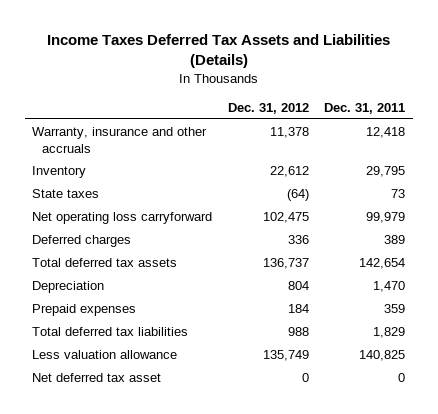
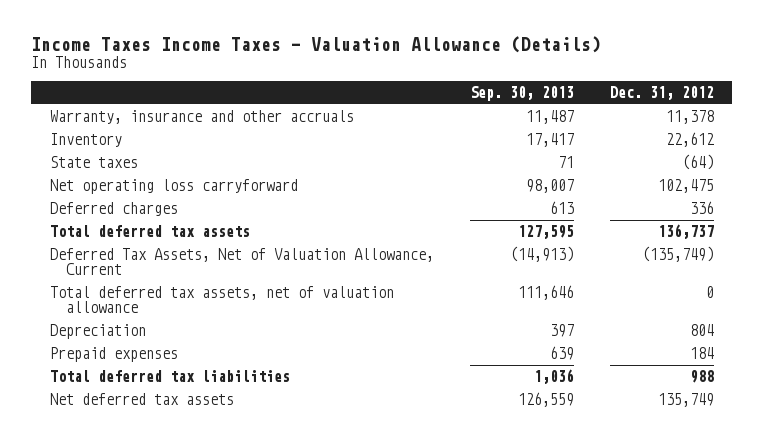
- Income Taxes Deferred Tax Assets and Liabilities (Details)
+ Income Taxes Income Taxes - Valuation Allowance (Details)
- | Dec. 31, 2012 | Dec. 31, 2011
+ | Sep. 30, 2013 | Dec. 31, 2012
+ Deferred Tax Assets, Net of Valuation Allowance, Current | (14,913) | (135,749)
+ Total deferred tax assets, net of valuation allowance | 111,646 | 0
- Less valuation allowance | 135,749 | 140,825
- Net deferred tax asset | 0 | 0
+ Net deferred tax assets | 126,559 | 135,749

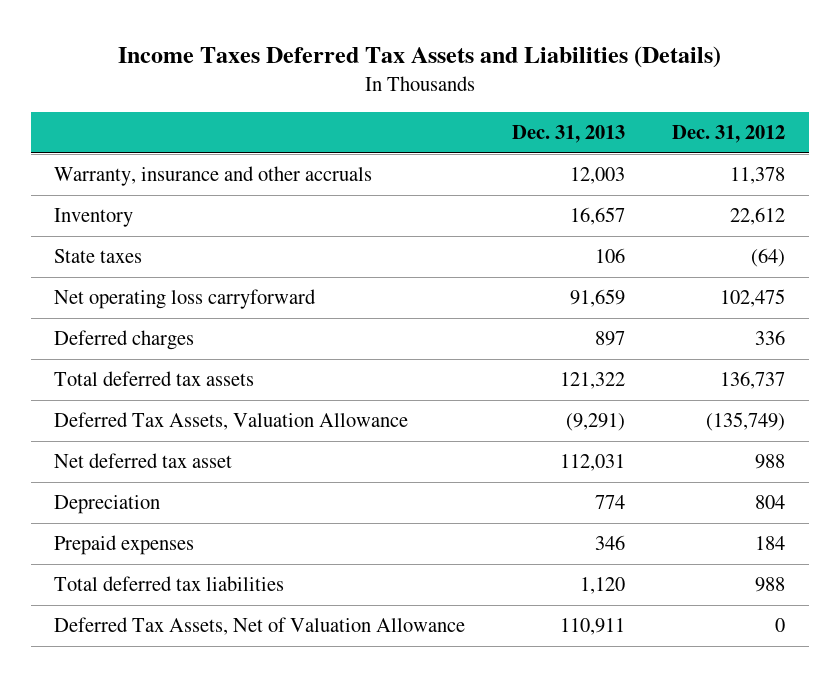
- Income Taxes Income Taxes - Valuation Allowance (Details)
+ Income Taxes Deferred Tax Assets and Liabilities (Details)
- | Sep. 30, 2013 | Dec. 31, 2012
+ | Dec. 31, 2013 | Dec. 31, 2012
- Deferred Tax Assets, Net of Valuation Allowance, Current | (14,913) | (135,749)
- Total deferred tax assets, net of valuation allowance | 111,646 | 0
+ Deferred Tax Assets, Valuation Allowance | (9,291) | (135,749)
+ Net deferred tax asset | 112,031 | 988
- Net deferred tax assets | 126,559 | 135,749
+ Deferred Tax Assets, Net of Valuation Allowance | 110,911 | 0

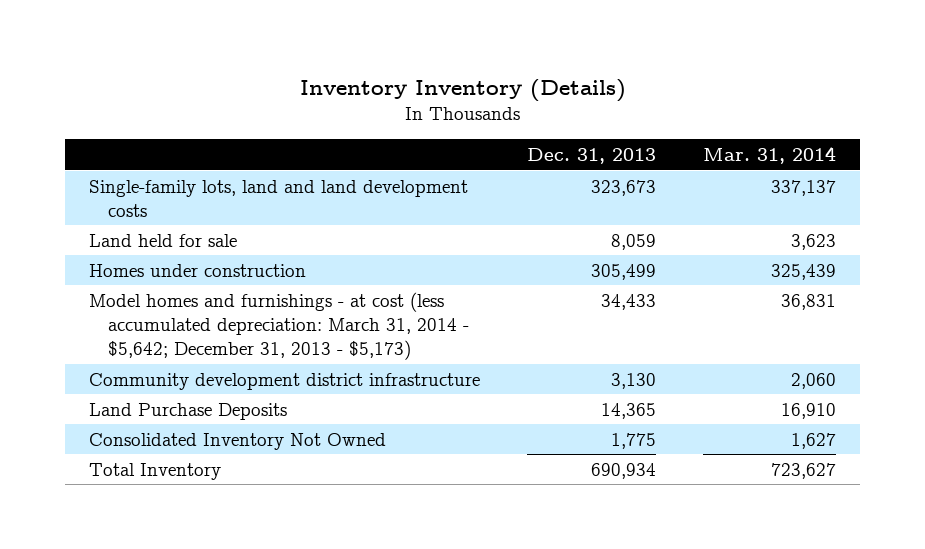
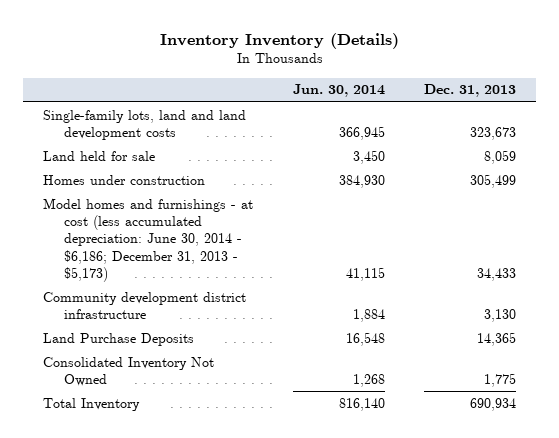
- | Dec. 31, 2013 | Mar. 31, 2014
+ | Jun. 30, 2014 | Dec. 31, 2013
- Model homes and furnishings - at cost (less accumulated depreciation: March 31, 2014 - $5,642; December 31, 2013 - $5,173) | 34,433 | 36,831
+ Model homes and furnishings - at cost (less accumulated depreciation: June 30, 2014 - $6,186; December 31, 2013 - $5,173) | 41,115 | 34,433

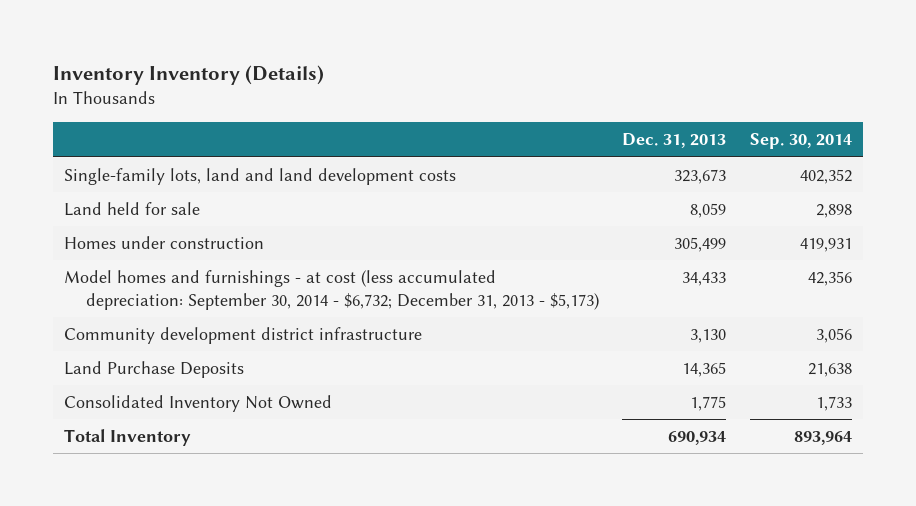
- | Jun. 30, 2014 | Dec. 31, 2013
+ | Dec. 31, 2013 | Sep. 30, 2014
- Model homes and furnishings - at cost (less accumulated depreciation: June 30, 2014 - $6,186; December 31, 2013 - $5,173) | 41,115 | 34,433
+ Model homes and furnishings - at cost (less accumulated depreciation: September 30, 2014 - $6,732; December 31, 2013 - $5,173) | 34,433 | 42,356

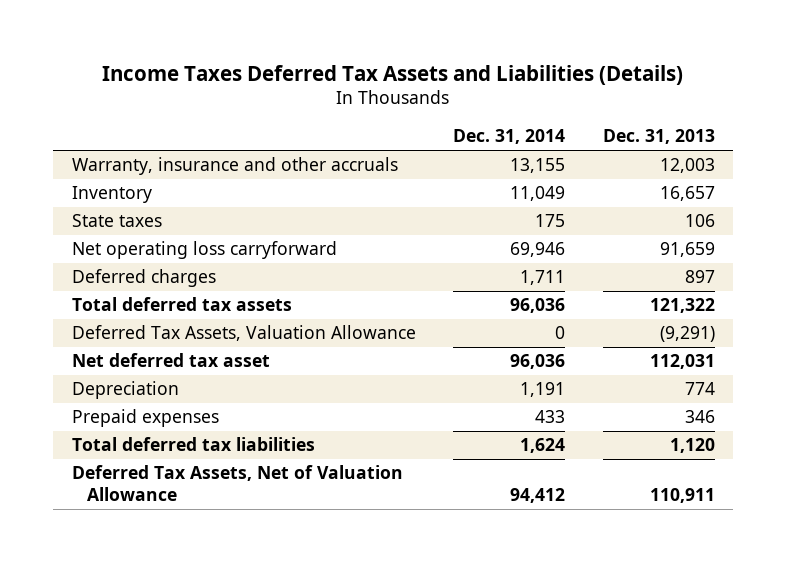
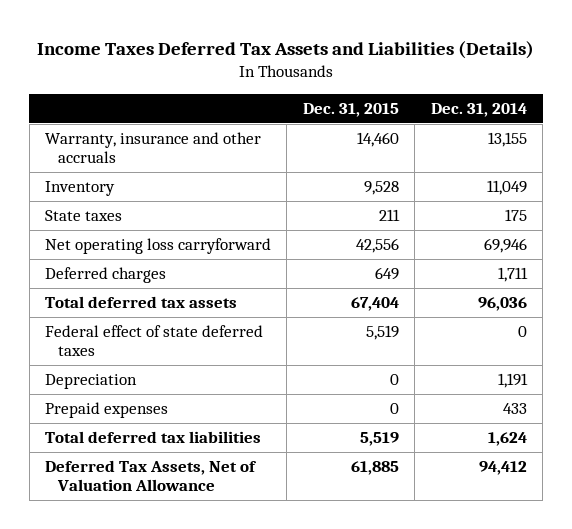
- | Dec. 31, 2014 | Dec. 31, 2013
+ | Dec. 31, 2015 | Dec. 31, 2014
- Deferred Tax Assets, Valuation Allowance | 0 | (9,291)
- Net deferred tax asset | 96,036 | 112,031
+ Federal effect of state deferred taxes | 5,519 | 0

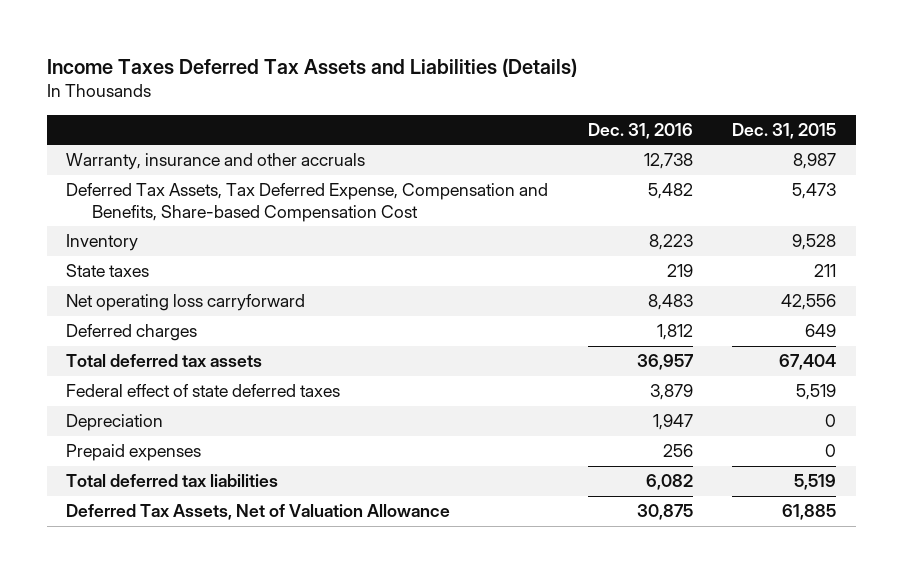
- | Dec. 31, 2015 | Dec. 31, 2014
+ | Dec. 31, 2016 | Dec. 31, 2015
- Warranty, insurance and other accruals | 14,460 | 13,155
+ Warranty, insurance and other accruals | 12,738 | 8,987
+ Deferred Tax Assets, Tax Deferred Expense, Compensation and Benefits, Share-based Compensation Cost | 5,482 | 5,473

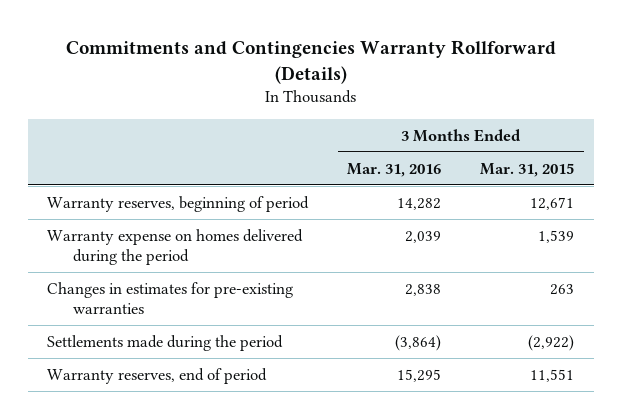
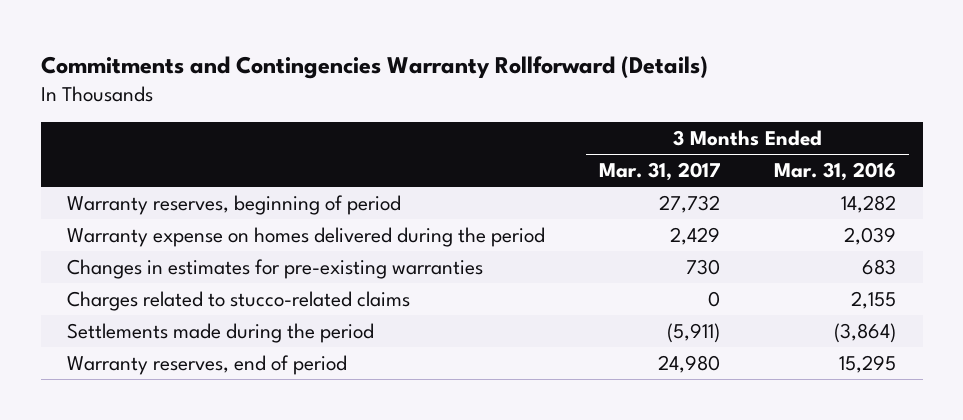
- | 3 Months Ended Mar. 31, 2016 | 3 Months Ended Mar. 31, 2015
+ | 3 Months Ended Mar. 31, 2017 | 3 Months Ended Mar. 31, 2016
- Changes in estimates for pre-existing warranties | 2,838 | 263
+ Changes in estimates for pre-existing warranties | 730 | 683
+ Charges related to stucco-related claims | 0 | 2,155

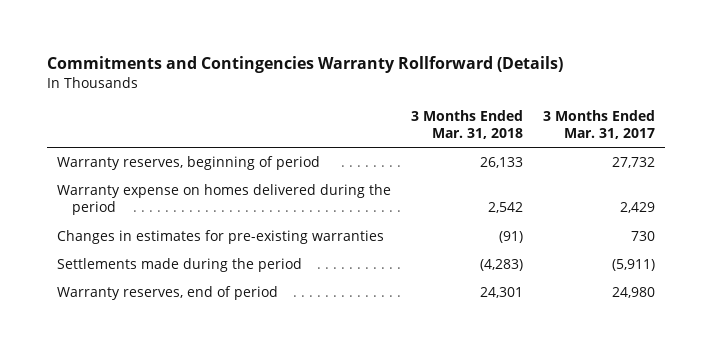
- | 3 Months Ended Mar. 31, 2017 | 3 Months Ended Mar. 31, 2016
+ | 3 Months Ended Mar. 31, 2018 | 3 Months Ended Mar. 31, 2017
- Charges related to stucco-related claims | 0 | 2,155

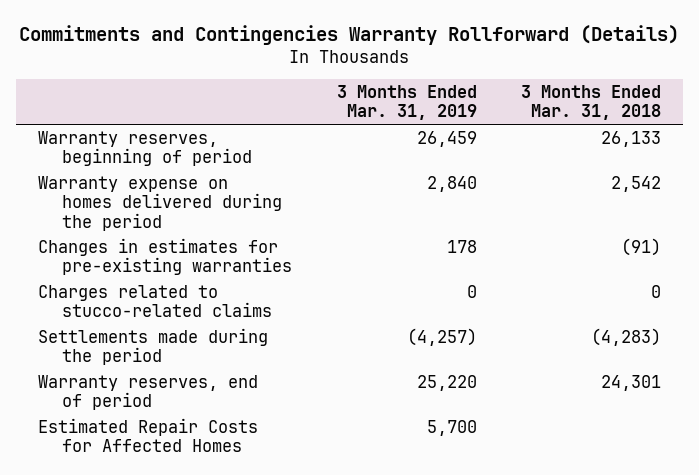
- | 3 Months Ended Mar. 31, 2018 | 3 Months Ended Mar. 31, 2017
+ | 3 Months Ended Mar. 31, 2019 | 3 Months Ended Mar. 31, 2018
+ Charges related to stucco-related claims | 0 | 0
+ Estimated Repair Costs for Affected Homes | 5,700 |

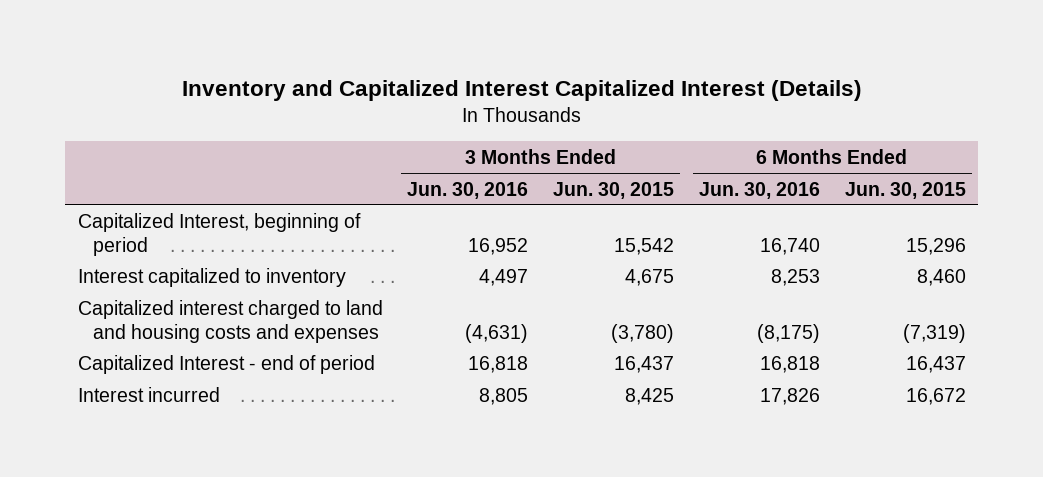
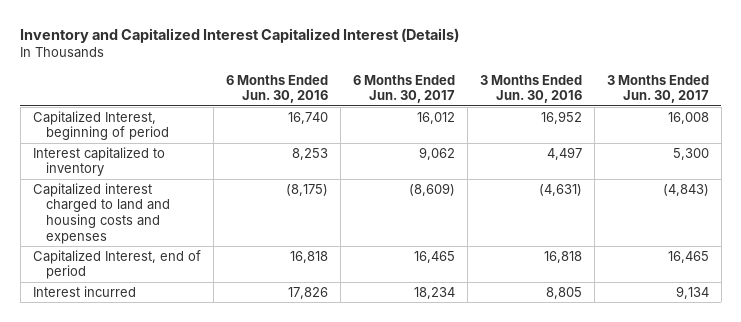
- | 3 Months Ended Jun. 30, 2016 | 3 Months Ended Jun. 30, 2015 | 6 Months Ended Jun. 30, 2016 | 6 Months Ended Jun. 30, 2015
+ | 6 Months Ended Jun. 30, 2016 | 6 Months Ended Jun. 30, 2017 | 3 Months Ended Jun. 30, 2016 | 3 Months Ended Jun. 30, 2017
- Capitalized Interest - end of period | 16,818 | 16,437 | 16,818 | 16,437
+ Capitalized Interest, end of period | 16,818 | 16,465 | 16,818 | 16,465

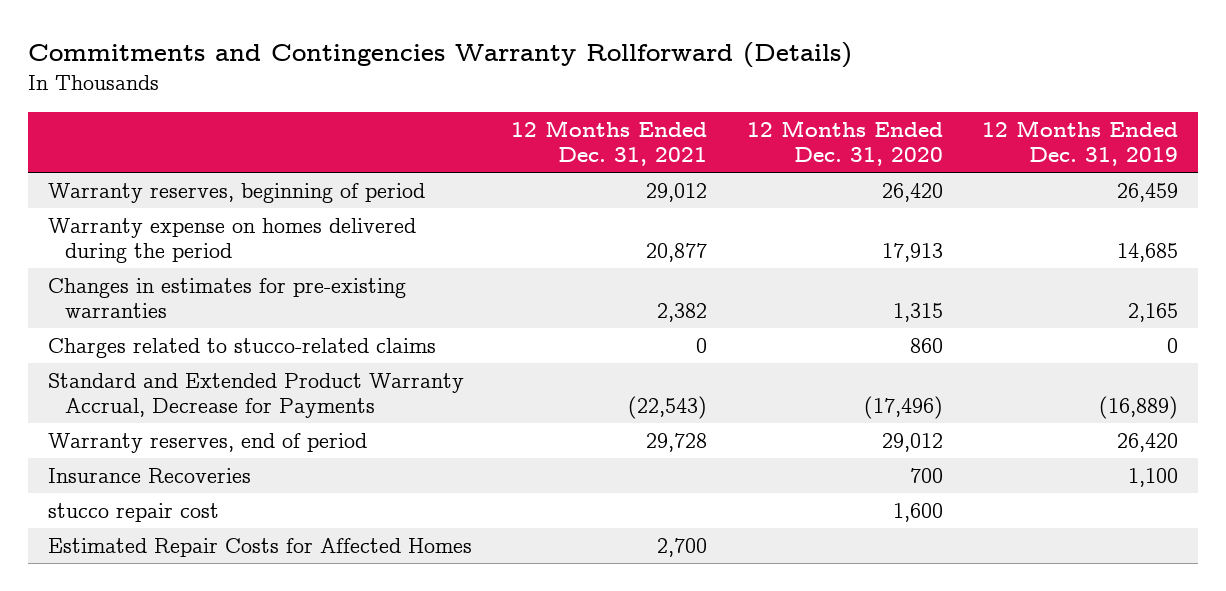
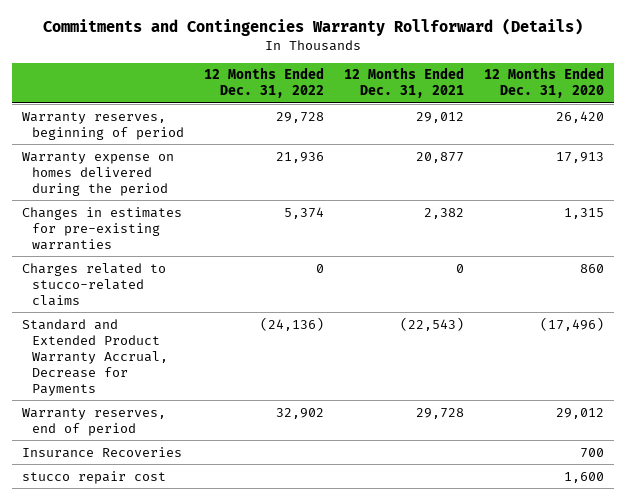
- | 12 Months Ended Dec. 31, 2021 | 12 Months Ended Dec. 31, 2020 | 12 Months Ended Dec. 31, 2019
+ | 12 Months Ended Dec. 31, 2022 | 12 Months Ended Dec. 31, 2021 | 12 Months Ended Dec. 31, 2020
- Estimated Repair Costs for Affected Homes | 2,700 | |

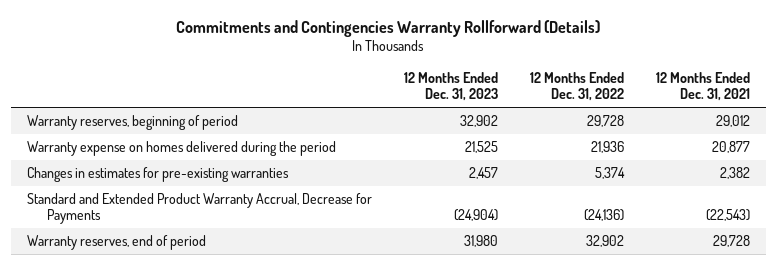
- | 12 Months Ended Dec. 31, 2022 | 12 Months Ended Dec. 31, 2021 | 12 Months Ended Dec. 31, 2020
+ | 12 Months Ended Dec. 31, 2023 | 12 Months Ended Dec. 31, 2022 | 12 Months Ended Dec. 31, 2021
- Charges related to stucco-related claims | 0 | 0 | 860
- Insurance Recoveries | | | 700
- stucco repair cost | | | 1,600

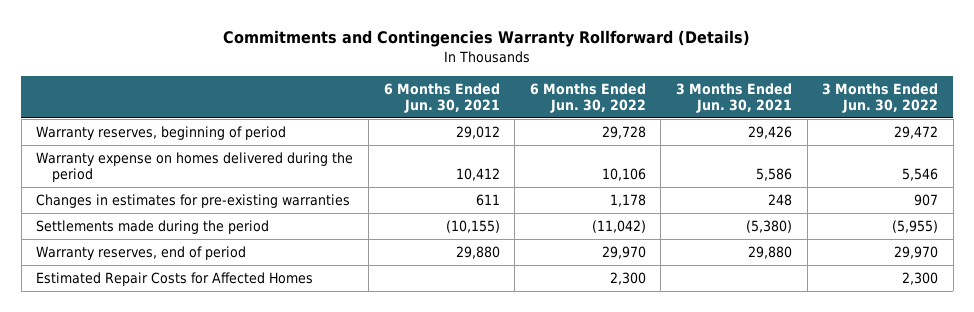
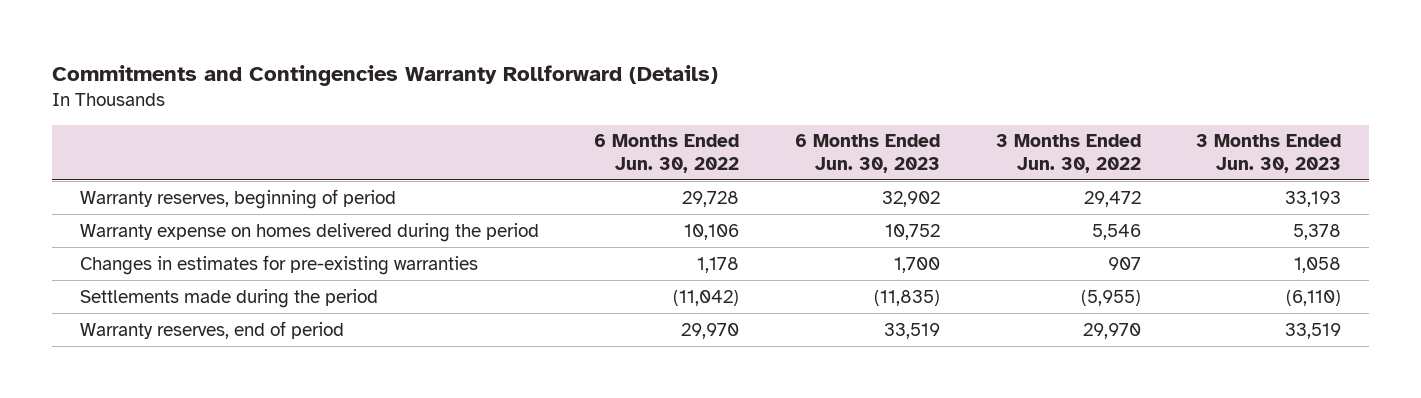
- | 6 Months Ended Jun. 30, 2021 | 6 Months Ended Jun. 30, 2022 | 3 Months Ended Jun. 30, 2021 | 3 Months Ended Jun. 30, 2022
+ | 6 Months Ended Jun. 30, 2022 | 6 Months Ended Jun. 30, 2023 | 3 Months Ended Jun. 30, 2022 | 3 Months Ended Jun. 30, 2023
- Estimated Repair Costs for Affected Homes | | 2,300 | | 2,300

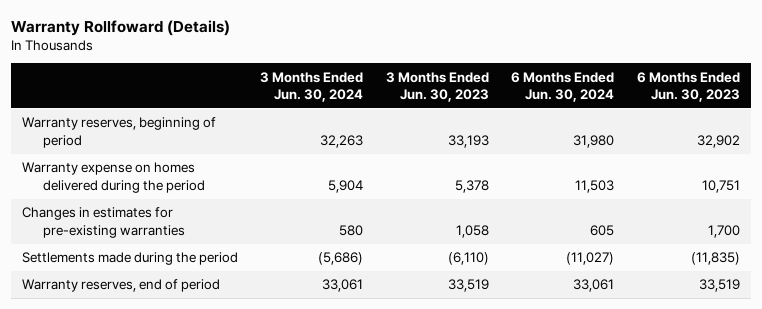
- Commitments and Contingencies Warranty Rollforward (Details)
+ Warranty Rollfoward (Details)
- | 6 Months Ended Jun. 30, 2022 | 6 Months Ended Jun. 30, 2023 | 3 Months Ended Jun. 30, 2022 | 3 Months Ended Jun. 30, 2023
+ | 3 Months Ended Jun. 30, 2024 | 3 Months Ended Jun. 30, 2023 | 6 Months Ended Jun. 30, 2024 | 6 Months Ended Jun. 30, 2023
- Warranty expense on homes delivered during the period | 10,106 | 10,752 | 5,546 | 5,378
+ Warranty expense on homes delivered during the period | 5,904 | 5,378 | 11,503 | 10,751

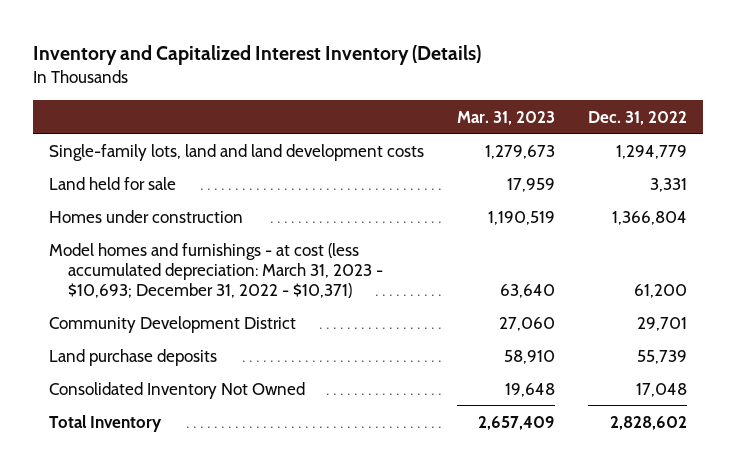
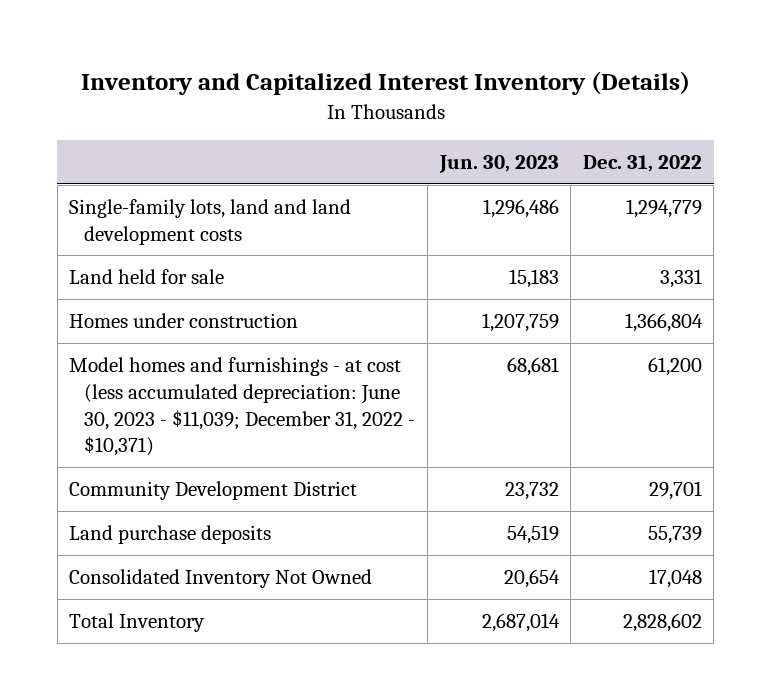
- | Mar. 31, 2023 | Dec. 31, 2022
+ | Jun. 30, 2023 | Dec. 31, 2022
- Model homes and furnishings - at cost (less accumulated depreciation: March 31, 2023 - $10,693; December 31, 2022 - $10,371) | 63,640 | 61,200
+ Model homes and furnishings - at cost (less accumulated depreciation: June 30, 2023 - $11,039; December 31, 2022 - $10,371) | 68,681 | 61,200

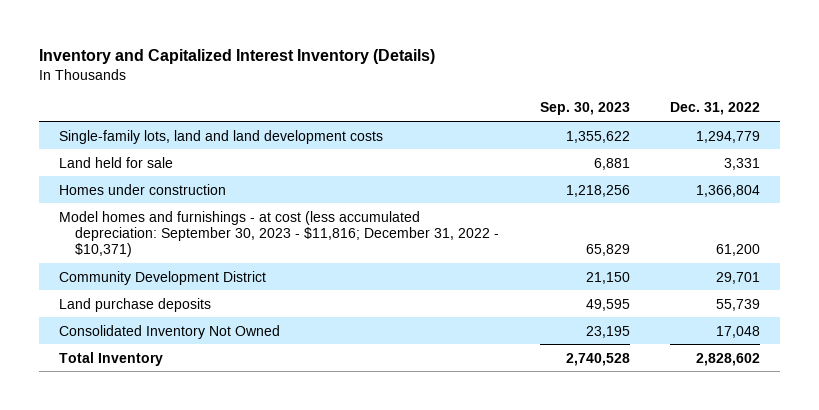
- | Jun. 30, 2023 | Dec. 31, 2022
+ | Sep. 30, 2023 | Dec. 31, 2022
- Model homes and furnishings - at cost (less accumulated depreciation: June 30, 2023 - $11,039; December 31, 2022 - $10,371) | 68,681 | 61,200
+ Model homes and furnishings - at cost (less accumulated depreciation: September 30, 2023 - $11,816; December 31, 2022 - $10,371) | 65,829 | 61,200

